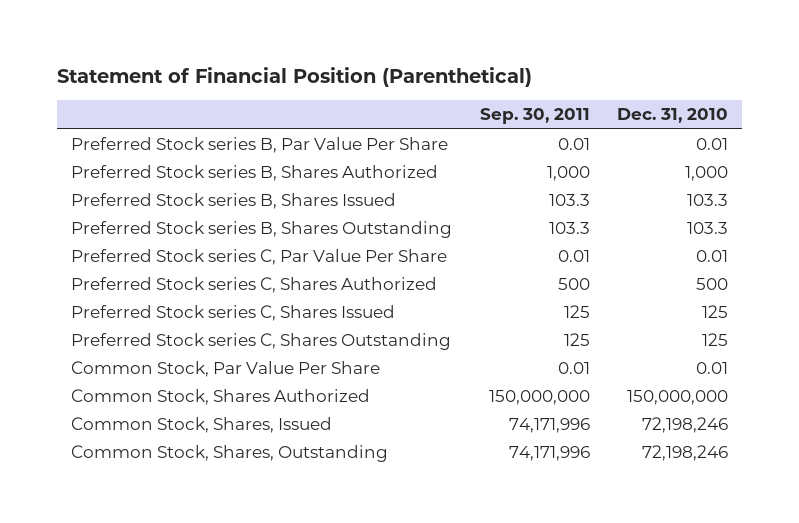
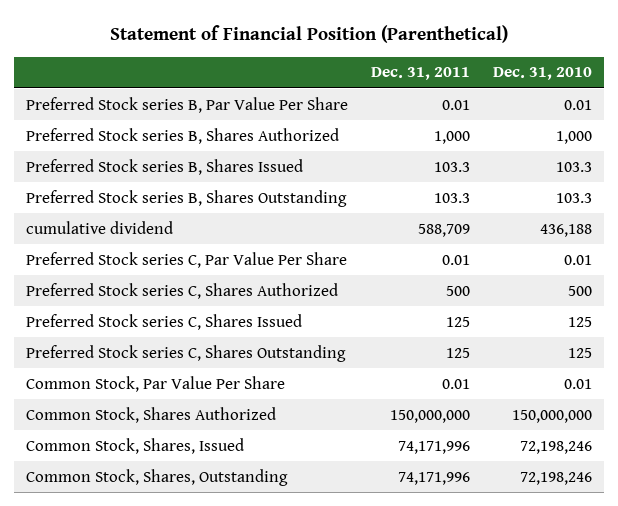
- | Sep. 30, 2011 | Dec. 31, 2010
+ | Dec. 31, 2011 | Dec. 31, 2010
+ cumulative dividend | 588,709 | 436,188

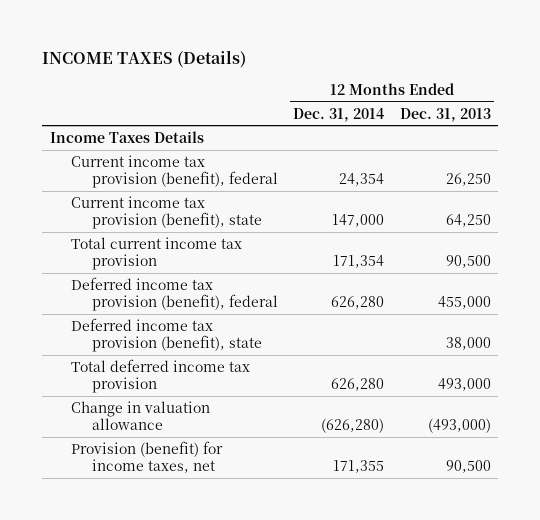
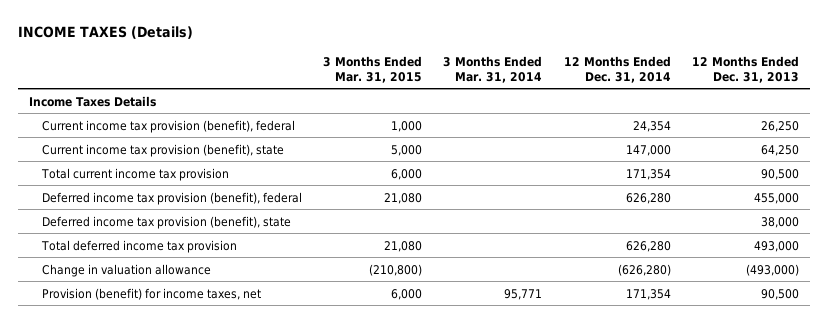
- | 12 Months Ended Dec. 31, 2014 | 12 Months Ended Dec. 31, 2013
+ | 3 Months Ended Mar. 31, 2015 | 3 Months Ended Mar. 31, 2014 | 12 Months Ended Dec. 31, 2014 | 12 Months Ended Dec. 31, 2013
- Provision (benefit) for income taxes, net | 171,355 | 90,500
+ Provision (benefit) for income taxes, net | 6,000 | 95,771 | 171,354 | 90,500

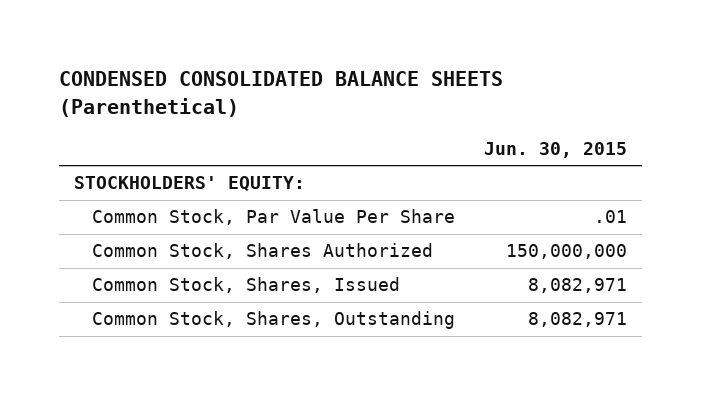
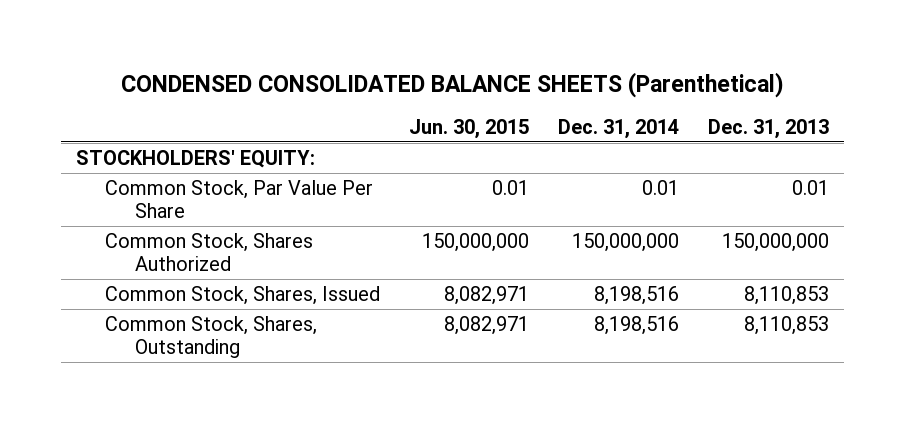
- | Jun. 30, 2015
+ | Jun. 30, 2015 | Dec. 31, 2014 | Dec. 31, 2013
- Common Stock, Par Value Per Share | .01
+ Common Stock, Par Value Per Share | 0.01 | 0.01 | 0.01

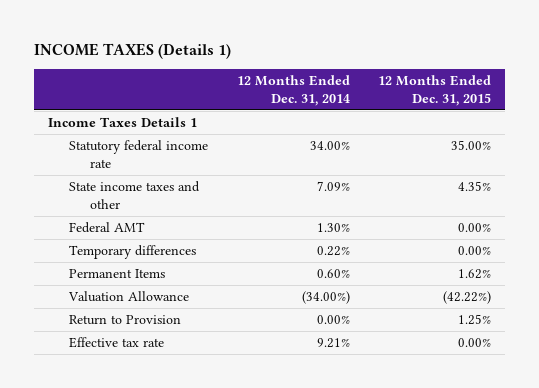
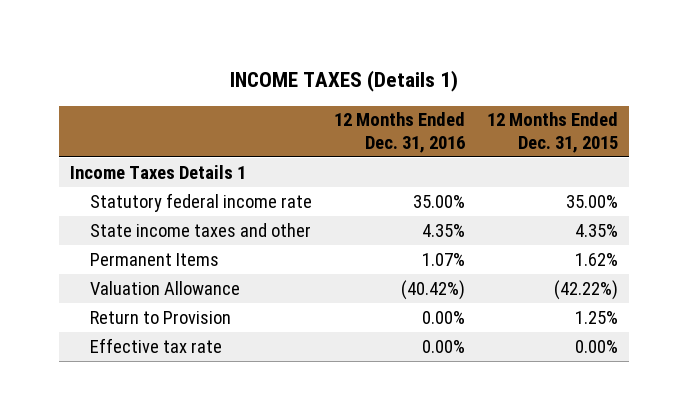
- | 12 Months Ended Dec. 31, 2014 | 12 Months Ended Dec. 31, 2015
+ | 12 Months Ended Dec. 31, 2016 | 12 Months Ended Dec. 31, 2015
- Federal AMT | 1.30% | 0.00%
- Temporary differences | 0.22% | 0.00%

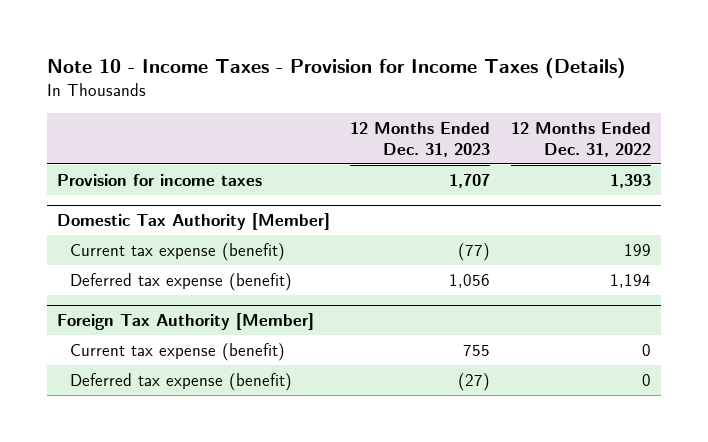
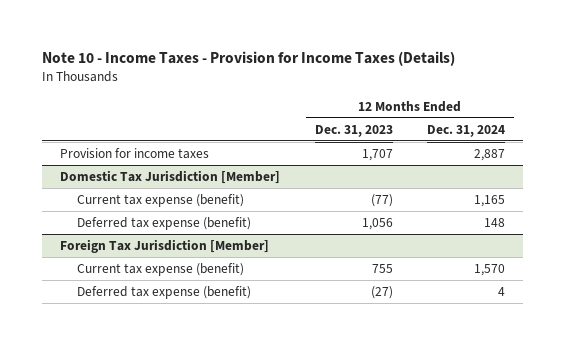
- | 12 Months Ended Dec. 31, 2023 | 12 Months Ended Dec. 31, 2022
+ | 12 Months Ended Dec. 31, 2023 | 12 Months Ended Dec. 31, 2024
- Domestic Tax Authority [Member]
+ Domestic Tax Jurisdiction [Member]
- Foreign Tax Authority [Member]
+ Foreign Tax Jurisdiction [Member]

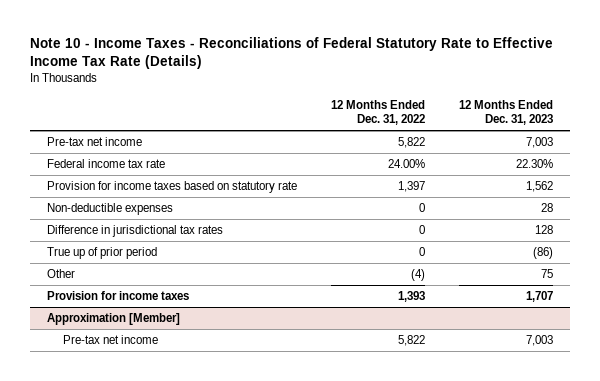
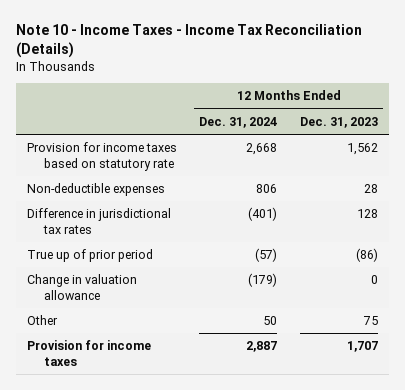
- Note 10 - Income Taxes - Reconciliations of Federal Statutory Rate to Effective Income Tax Rate (Details)
+ Note 10 - Income Taxes - Income Tax Reconciliation (Details)
- | 12 Months Ended Dec. 31, 2022 | 12 Months Ended Dec. 31, 2023
+ | 12 Months Ended Dec. 31, 2024 | 12 Months Ended Dec. 31, 2023
- Pre-tax net income | 5,822 | 7,003
- Federal income tax rate | 24.00% | 22.30%
+ Change in valuation allowance | (179) | 0
- Approximation [Member]
- Pre-tax net income | 5,822 | 7,003

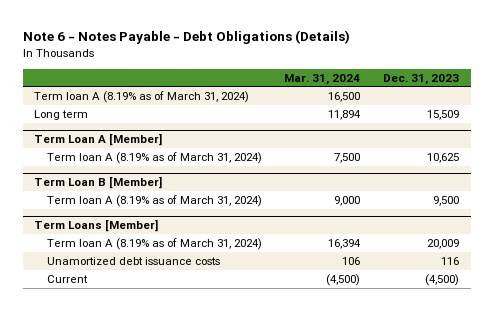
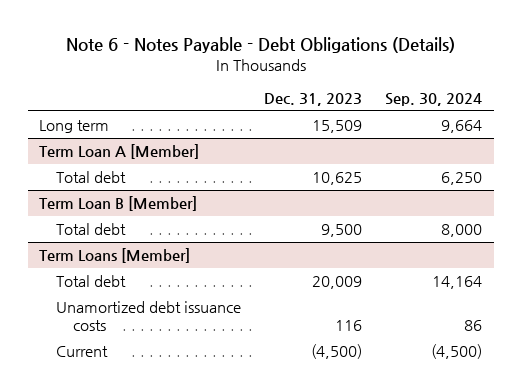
- | Mar. 31, 2024 | Dec. 31, 2023
+ | Dec. 31, 2023 | Sep. 30, 2024
- Term loan A (8.19% as of March 31, 2024) | 16,500 |
@ Term Loan A [Member]
- Term loan A (8.19% as of March 31, 2024) | 7,500 | 10,625
+ Total debt | 10,625 | 6,250
@ Term Loan B [Member]
- Term loan A (8.19% as of March 31, 2024) | 9,000 | 9,500
+ Total debt | 9,500 | 8,000
@ Term Loans [Member]
- Term loan A (8.19% as of March 31, 2024) | 16,394 | 20,009
+ Total debt | 20,009 | 14,164

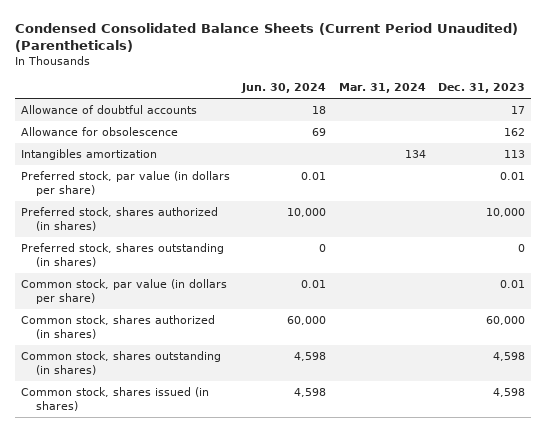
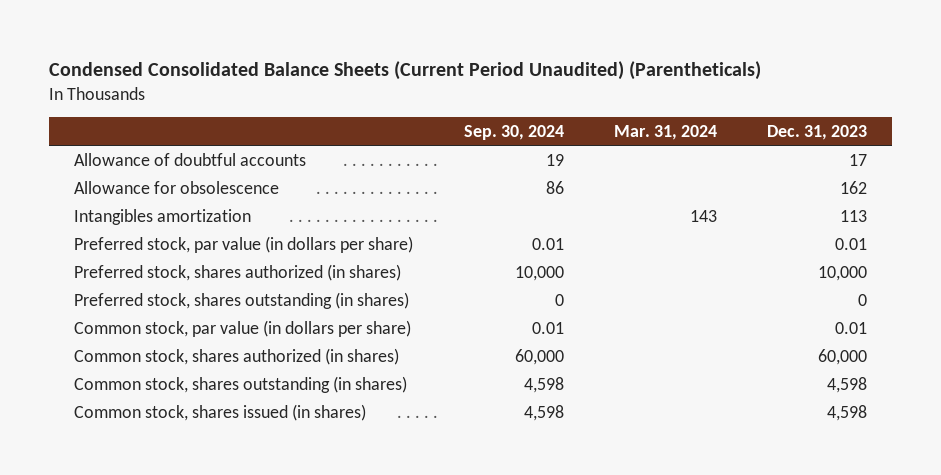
- | Jun. 30, 2024 | Mar. 31, 2024 | Dec. 31, 2023
+ | Sep. 30, 2024 | Mar. 31, 2024 | Dec. 31, 2023
- Intangibles amortization | | 134 | 113
+ Intangibles amortization | | 143 | 113

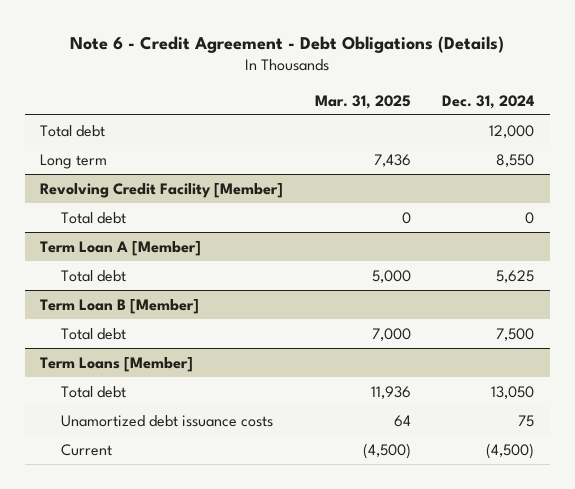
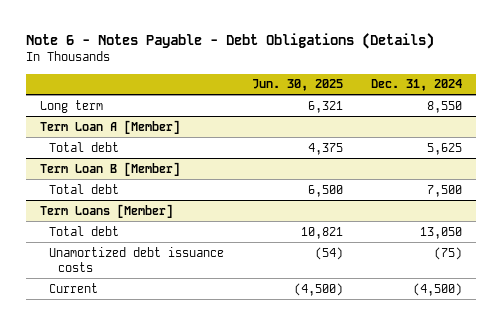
- Note 6 - Credit Agreement - Debt Obligations (Details)
+ Note 6 - Notes Payable - Debt Obligations (Details)
- | Mar. 31, 2025 | Dec. 31, 2024
+ | Jun. 30, 2025 | Dec. 31, 2024
- Total debt | | 12,000
- Revolving Credit Facility [Member]
- Total debt | 0 | 0
@ Term Loans [Member]
- Unamortized debt issuance costs | 64 | 75
+ Unamortized debt issuance costs | (54) | (75)

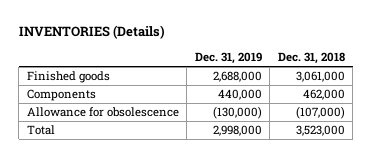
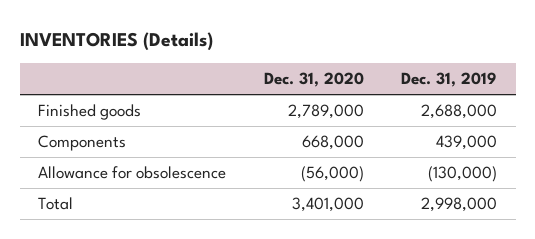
- | Dec. 31, 2019 | Dec. 31, 2018
+ | Dec. 31, 2020 | Dec. 31, 2019
- Components | 440,000 | 462,000
+ Components | 668,000 | 439,000

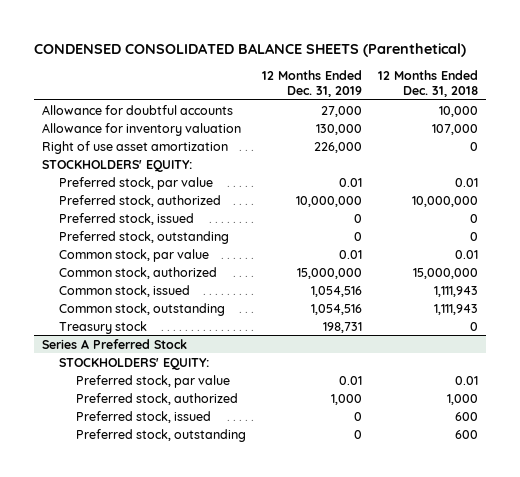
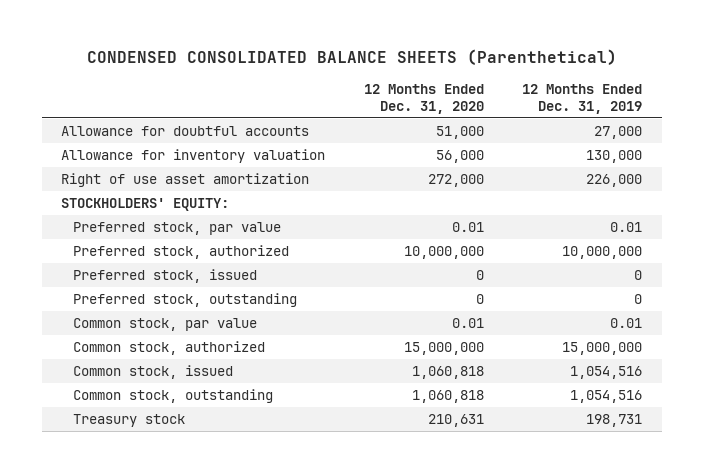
- | 12 Months Ended Dec. 31, 2019 | 12 Months Ended Dec. 31, 2018
+ | 12 Months Ended Dec. 31, 2020 | 12 Months Ended Dec. 31, 2019
- Series A Preferred Stock
- STOCKHOLDERS' EQUITY:
- Preferred stock, par value | 0.01 | 0.01
- Preferred stock, authorized | 1,000 | 1,000
- Preferred stock, issued | 0 | 600
- Preferred stock, outstanding | 0 | 600

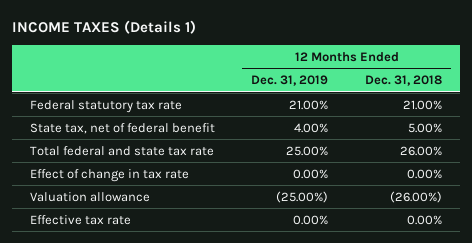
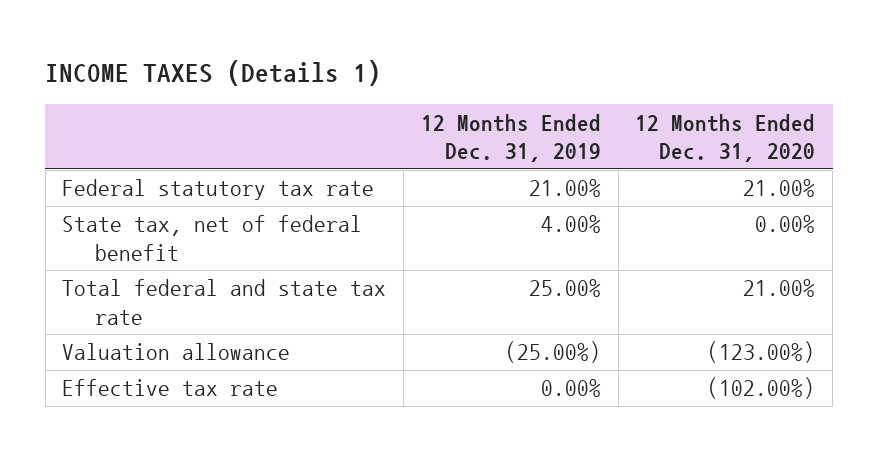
- | 12 Months Ended Dec. 31, 2019 | 12 Months Ended Dec. 31, 2018
+ | 12 Months Ended Dec. 31, 2019 | 12 Months Ended Dec. 31, 2020
- Effect of change in tax rate | 0.00% | 0.00%

